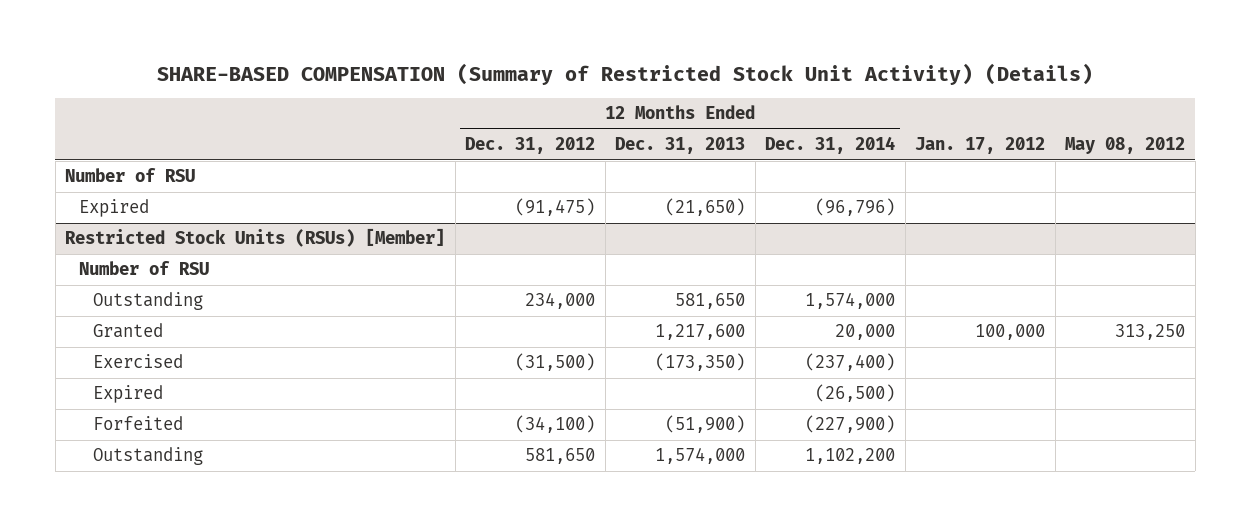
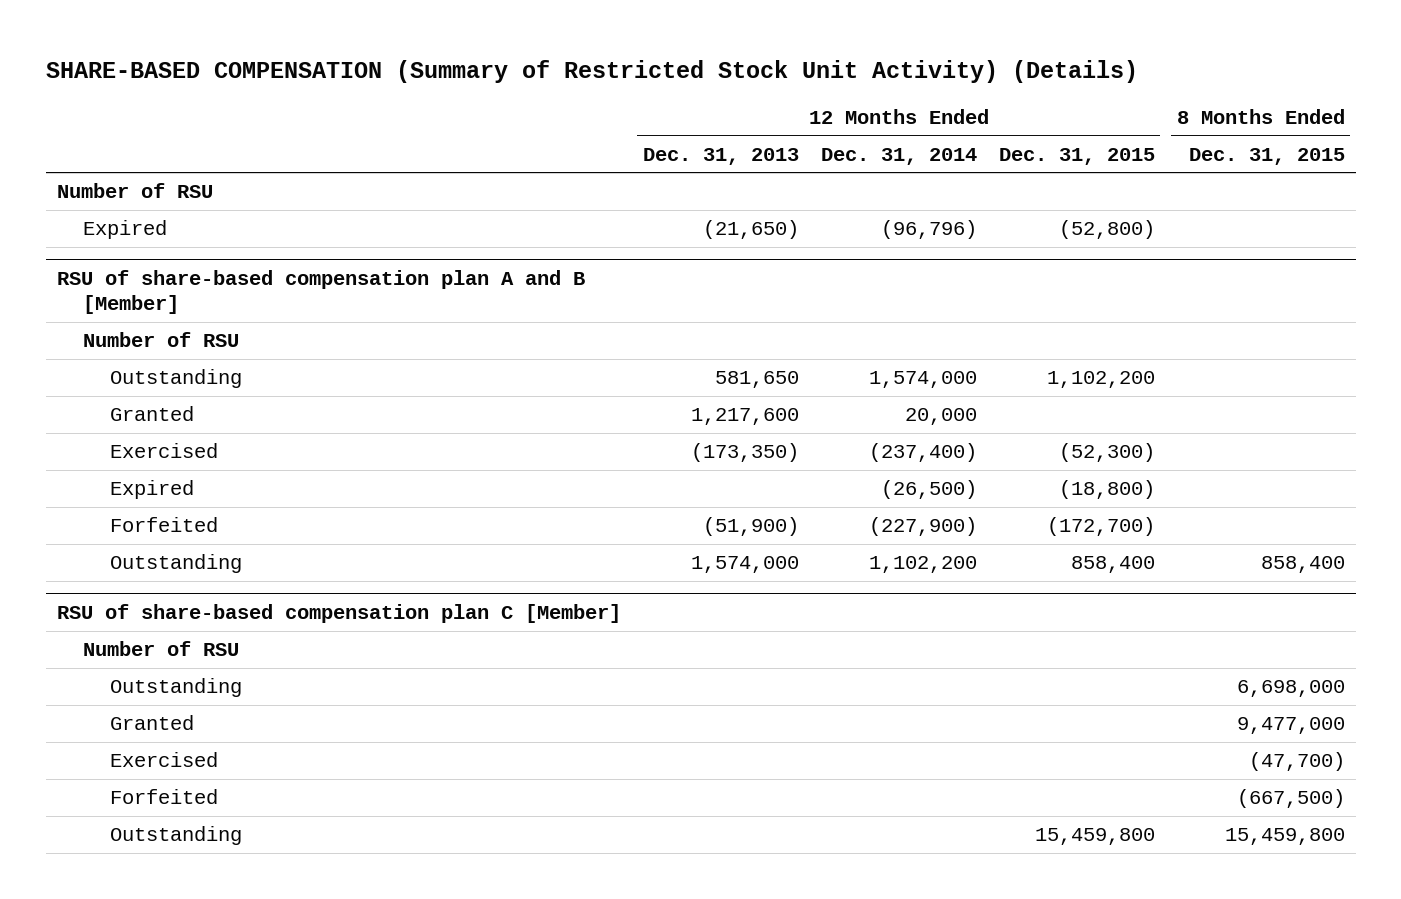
- | 12 Months Ended Dec. 31, 2012 | 12 Months Ended Dec. 31, 2013 | 12 Months Ended Dec. 31, 2014 | Jan. 17, 2012 | May 08, 2012
+ | 12 Months Ended Dec. 31, 2013 | 12 Months Ended Dec. 31, 2014 | 12 Months Ended Dec. 31, 2015 | 8 Months Ended Dec. 31, 2015
- Restricted Stock Units (RSUs) [Member]
+ RSU of share-based compensation plan A and B [Member]
+ RSU of share-based compensation plan C [Member]
+ Number of RSU
+ Outstanding | | | | 6,698,000
+ Granted | | | | 9,477,000
+ Exercised | | | | (47,700)
+ Forfeited | | | | (667,500)
+ Outstanding | | | 15,459,800 | 15,459,800

